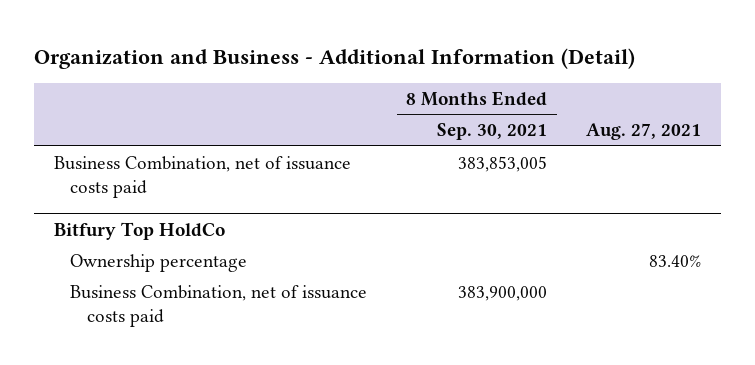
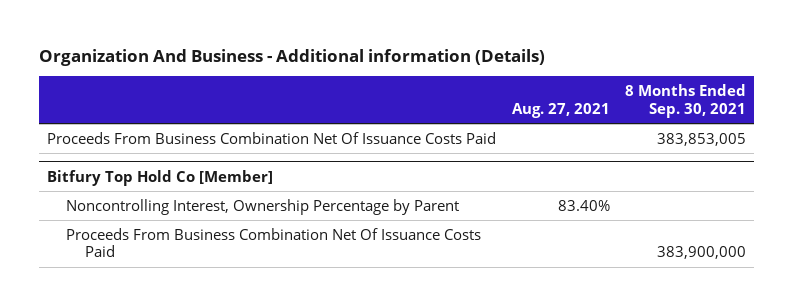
- Organization and Business - Additional Information (Detail)
+ Organization And Business - Additional information (Details)
- | 8 Months Ended Sep. 30, 2021 | Aug. 27, 2021
+ | Aug. 27, 2021 | 8 Months Ended Sep. 30, 2021
- Business Combination, net of issuance costs paid | 383,853,005 |
- Bitfury Top HoldCo
- Ownership percentage | | 83.40%
- Business Combination, net of issuance costs paid | 383,900,000 |
+ Proceeds From Business Combination Net Of Issuance Costs Paid | | 383,853,005
+ Bitfury Top Hold Co [Member]
+ Noncontrolling Interest, Ownership Percentage by Parent | 83.40% |
+ Proceeds From Business Combination Net Of Issuance Costs Paid | | 383,900,000

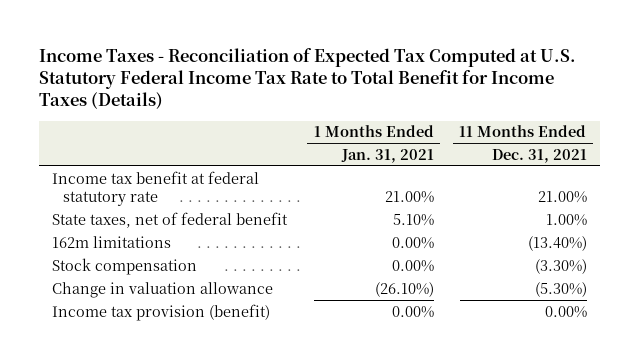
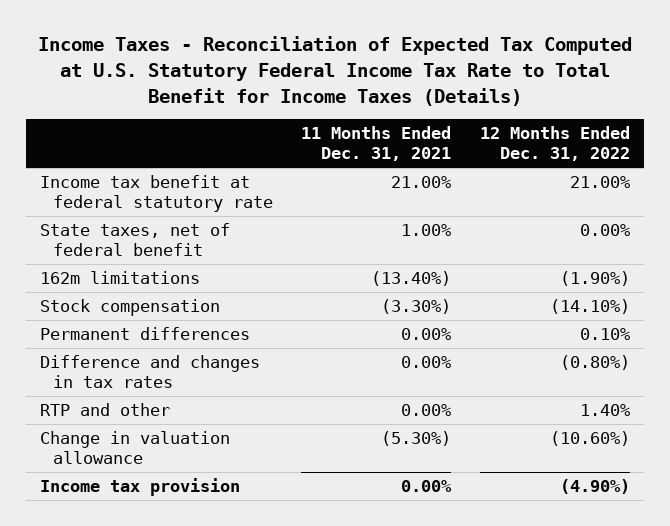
- | 1 Months Ended Jan. 31, 2021 | 11 Months Ended Dec. 31, 2021
+ | 11 Months Ended Dec. 31, 2021 | 12 Months Ended Dec. 31, 2022
+ Permanent differences | 0.00% | 0.10%
+ Difference and changes in tax rates | 0.00% | (0.80%)
+ RTP and other | 0.00% | 1.40%
- Income tax provision (benefit) | 0.00% | 0.00%
+ Income tax provision | 0.00% | (4.90%)

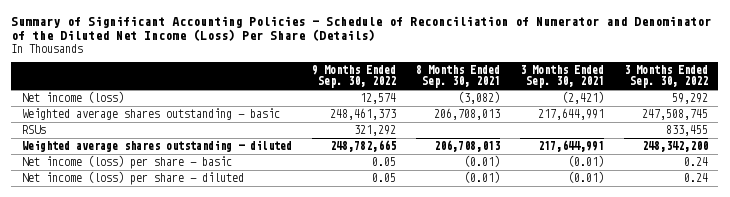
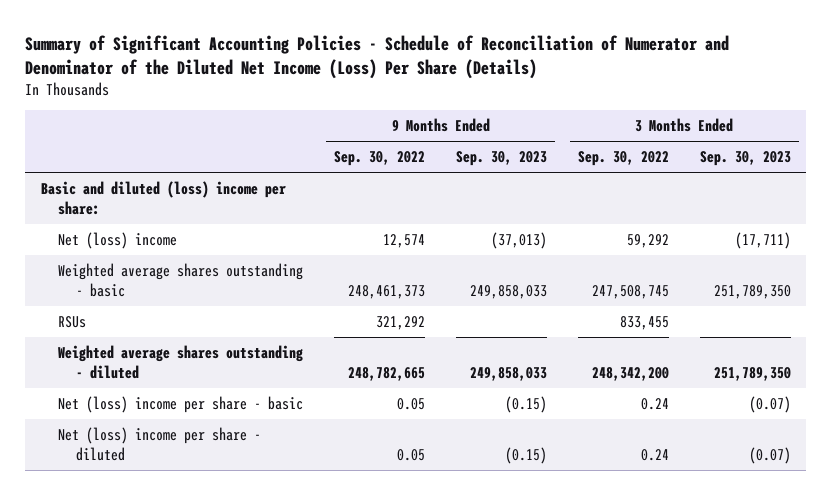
- | 9 Months Ended Sep. 30, 2022 | 8 Months Ended Sep. 30, 2021 | 3 Months Ended Sep. 30, 2021 | 3 Months Ended Sep. 30, 2022
+ | 9 Months Ended Sep. 30, 2022 | 9 Months Ended Sep. 30, 2023 | 3 Months Ended Sep. 30, 2022 | 3 Months Ended Sep. 30, 2023
- Net income (loss) | 12,574 | (3,082) | (2,421) | 59,292
+ Basic and diluted (loss) income per share:
+ Net (loss) income | 12,574 | (37,013) | 59,292 | (17,711)
- Net income (loss) per share - basic | 0.05 | (0.01) | (0.01) | 0.24
- Net income (loss) per share - diluted | 0.05 | (0.01) | (0.01) | 0.24
+ Net (loss) income per share - basic | 0.05 | (0.15) | 0.24 | (0.07)
+ Net (loss) income per share - diluted | 0.05 | (0.15) | 0.24 | (0.07)

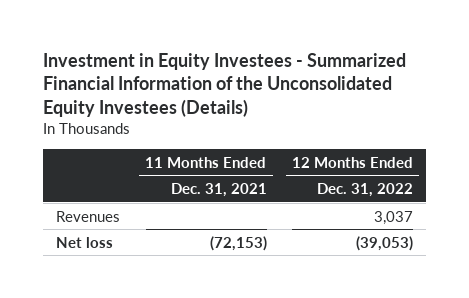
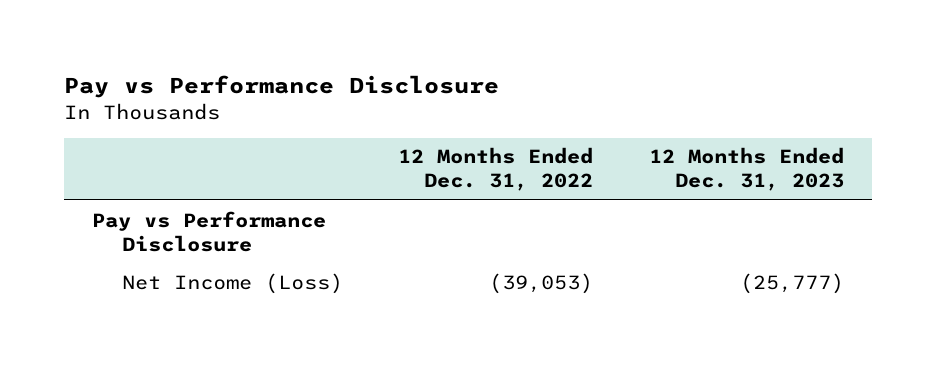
- Investment in Equity Investees - Summarized Financial Information of the Unconsolidated Equity Investees (Details)
+ Pay vs Performance Disclosure
- | 11 Months Ended Dec. 31, 2021 | 12 Months Ended Dec. 31, 2022
+ | 12 Months Ended Dec. 31, 2022 | 12 Months Ended Dec. 31, 2023
- Revenues | | 3,037
- Net loss | (72,153) | (39,053)
+ Pay vs Performance Disclosure
+ Net Income (Loss) | (39,053) | (25,777)

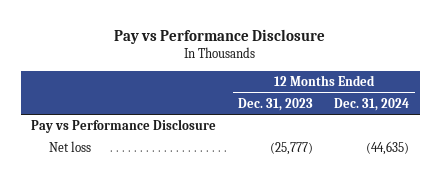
- | 12 Months Ended Dec. 31, 2022 | 12 Months Ended Dec. 31, 2023
+ | 12 Months Ended Dec. 31, 2023 | 12 Months Ended Dec. 31, 2024
- Net Income (Loss) | (39,053) | (25,777)
+ Net loss | (25,777) | (44,635)

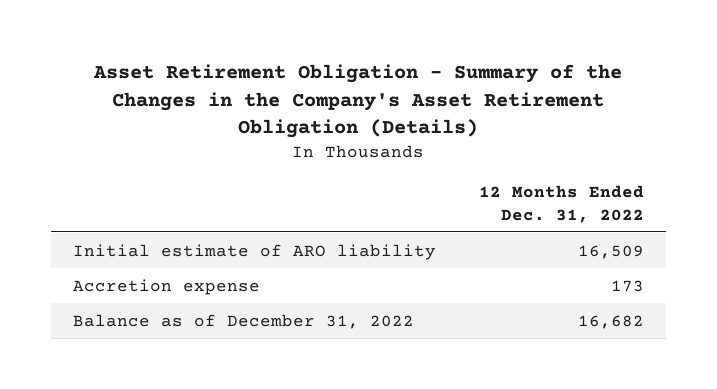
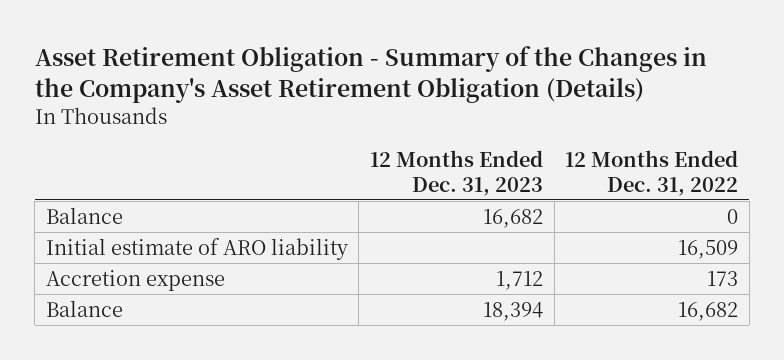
- | 12 Months Ended Dec. 31, 2022
+ | 12 Months Ended Dec. 31, 2023 | 12 Months Ended Dec. 31, 2022
+ Balance | 16,682 | 0
- Balance as of December 31, 2022 | 16,682
+ Balance | 18,394 | 16,682

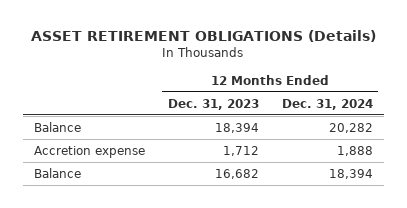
- Asset Retirement Obligation - Summary of the Changes in the Company's Asset Retirement Obligation (Details)
+ ASSET RETIREMENT OBLIGATIONS (Details)
- | 12 Months Ended Dec. 31, 2023 | 12 Months Ended Dec. 31, 2022
+ | 12 Months Ended Dec. 31, 2023 | 12 Months Ended Dec. 31, 2024
- Initial estimate of ARO liability | | 16,509
moved down: Accretion expense | 1,712 | 1,888
moved down: Balance | 16,682 | 18,394

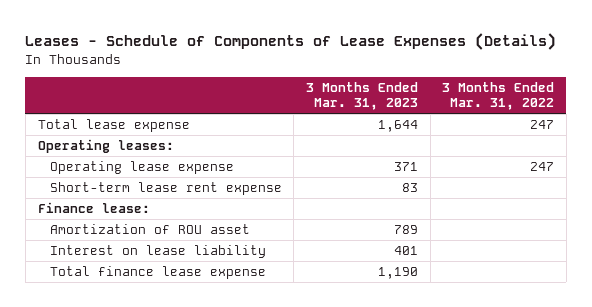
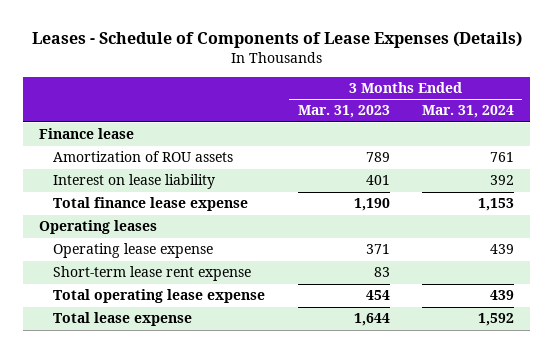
- | 3 Months Ended Mar. 31, 2023 | 3 Months Ended Mar. 31, 2022
+ | 3 Months Ended Mar. 31, 2023 | 3 Months Ended Mar. 31, 2024
- Operating leases:
- Finance lease:
- Amortization of ROU asset | 789 |
+ Finance lease
+ Amortization of ROU assets | 789 | 761
+ Operating leases
moved down: Operating lease expense | 371 | 439
moved down: Short-term lease rent expense | 83 |
+ Total operating lease expense | 454 | 439
moved down: Total lease expense | 1,644 | 1,592

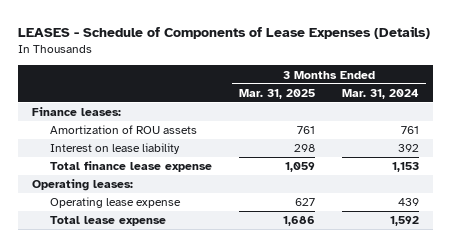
- Leases - Schedule of Components of Lease Expenses (Details)
+ LEASES - Schedule of Components of Lease Expenses (Details)
- | 3 Months Ended Mar. 31, 2023 | 3 Months Ended Mar. 31, 2024
+ | 3 Months Ended Mar. 31, 2025 | 3 Months Ended Mar. 31, 2024
- Finance lease
+ Finance leases:
- Operating leases
+ Operating leases:
- Short-term lease rent expense | 83 |
- Total operating lease expense | 454 | 439

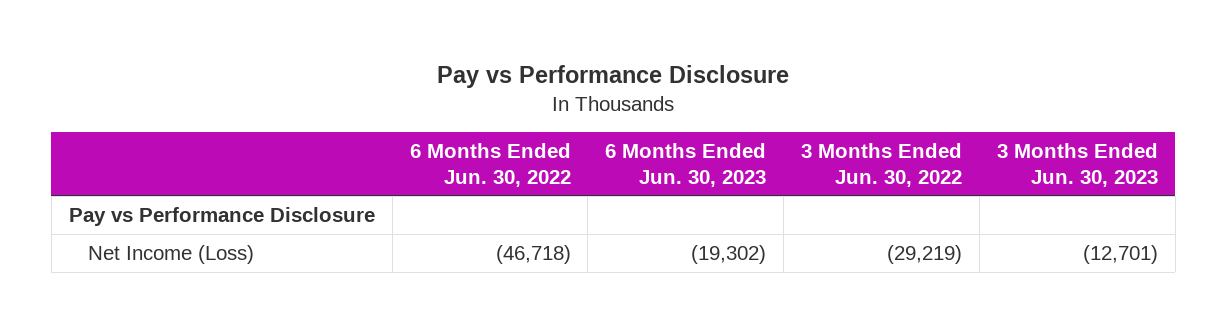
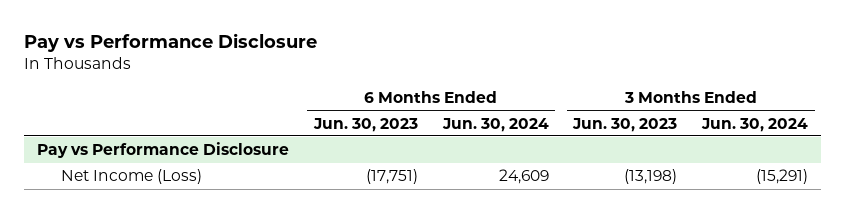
- | 6 Months Ended Jun. 30, 2022 | 6 Months Ended Jun. 30, 2023 | 3 Months Ended Jun. 30, 2022 | 3 Months Ended Jun. 30, 2023
+ | 6 Months Ended Jun. 30, 2023 | 6 Months Ended Jun. 30, 2024 | 3 Months Ended Jun. 30, 2023 | 3 Months Ended Jun. 30, 2024
- Net Income (Loss) | (46,718) | (19,302) | (29,219) | (12,701)
+ Net Income (Loss) | (17,751) | 24,609 | (13,198) | (15,291)

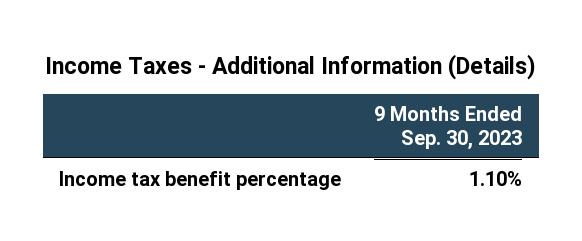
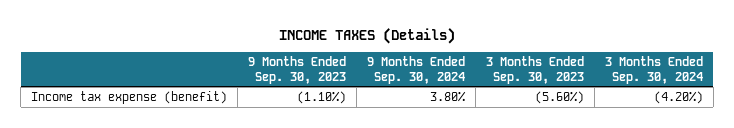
- Income Taxes - Additional Information (Details)
+ INCOME TAXES (Details)
- | 9 Months Ended Sep. 30, 2023
+ | 9 Months Ended Sep. 30, 2023 | 9 Months Ended Sep. 30, 2024 | 3 Months Ended Sep. 30, 2023 | 3 Months Ended Sep. 30, 2024
- Income tax benefit percentage | 1.10%
+ Income tax expense (benefit) | (1.10%) | 3.80% | (5.60%) | (4.20%)

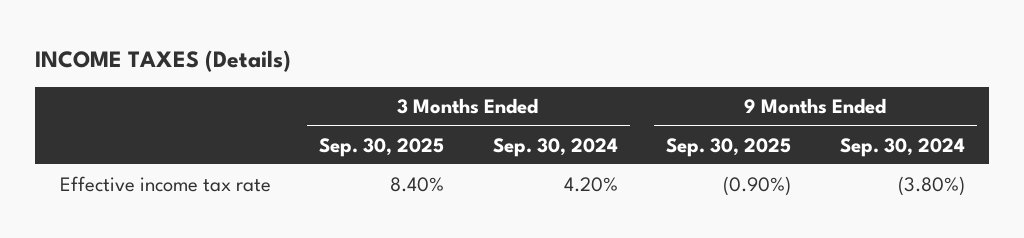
- | 9 Months Ended Sep. 30, 2023 | 9 Months Ended Sep. 30, 2024 | 3 Months Ended Sep. 30, 2023 | 3 Months Ended Sep. 30, 2024
+ | 3 Months Ended Sep. 30, 2025 | 3 Months Ended Sep. 30, 2024 | 9 Months Ended Sep. 30, 2025 | 9 Months Ended Sep. 30, 2024
- Income tax expense (benefit) | (1.10%) | 3.80% | (5.60%) | (4.20%)
+ Effective income tax rate | 8.40% | 4.20% | (0.90%) | (3.80%)

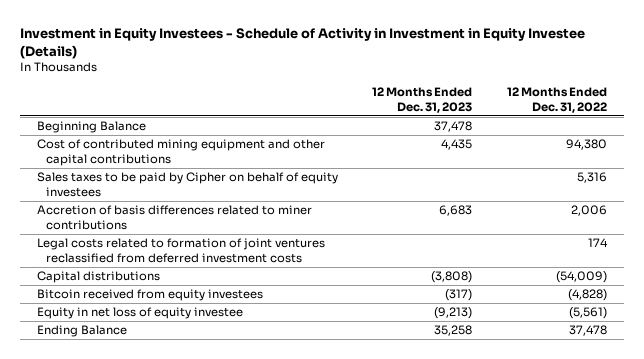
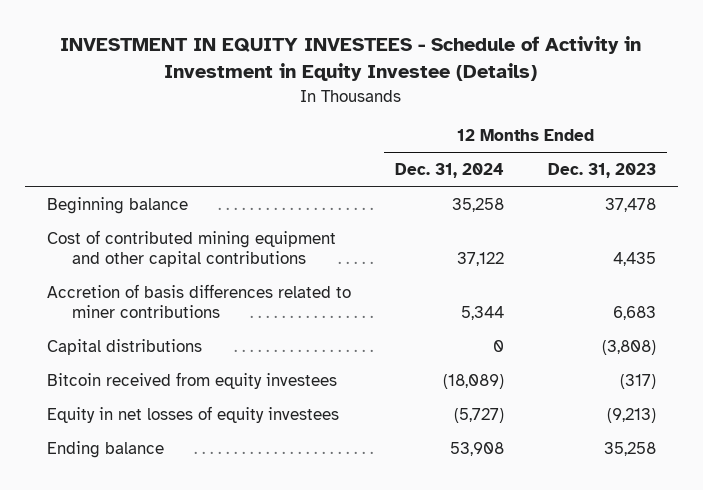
- Investment in Equity Investees - Schedule of Activity in Investment in Equity Investee (Details)
+ INVESTMENT IN EQUITY INVESTEES - Schedule of Activity in Investment in Equity Investee (Details)
- | 12 Months Ended Dec. 31, 2023 | 12 Months Ended Dec. 31, 2022
+ | 12 Months Ended Dec. 31, 2024 | 12 Months Ended Dec. 31, 2023
- Beginning Balance | 37,478 |
+ Beginning balance | 35,258 | 37,478
- Sales taxes to be paid by Cipher on behalf of equity investees | | 5,316
- Legal costs related to formation of joint ventures reclassified from deferred investment costs | | 174
- Equity in net loss of equity investee | (9,213) | (5,561)
- Ending Balance | 35,258 | 37,478
+ Equity in net losses of equity investees | (5,727) | (9,213)
+ Ending balance | 53,908 | 35,258

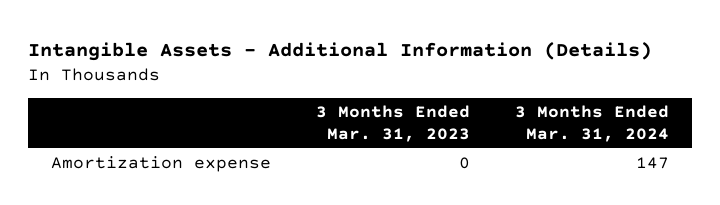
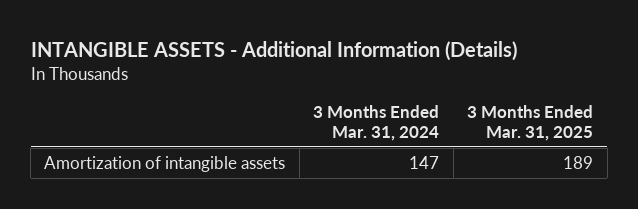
- Intangible Assets - Additional Information (Details)
+ INTANGIBLE ASSETS - Additional Information (Details)
- | 3 Months Ended Mar. 31, 2023 | 3 Months Ended Mar. 31, 2024
+ | 3 Months Ended Mar. 31, 2024 | 3 Months Ended Mar. 31, 2025
- Amortization expense | 0 | 147
+ Amortization of intangible assets | 147 | 189

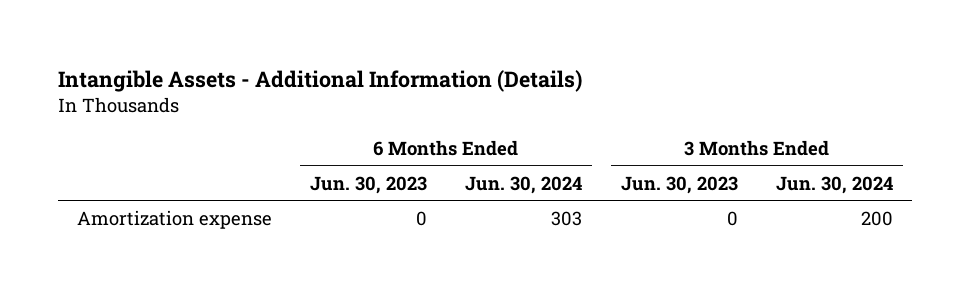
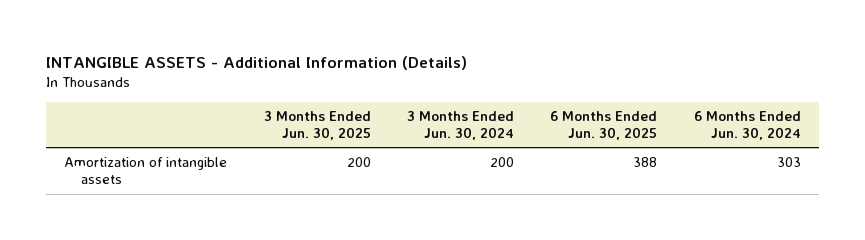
- Intangible Assets - Additional Information (Details)
+ INTANGIBLE ASSETS - Additional Information (Details)
- | 6 Months Ended Jun. 30, 2023 | 6 Months Ended Jun. 30, 2024 | 3 Months Ended Jun. 30, 2023 | 3 Months Ended Jun. 30, 2024
+ | 3 Months Ended Jun. 30, 2025 | 3 Months Ended Jun. 30, 2024 | 6 Months Ended Jun. 30, 2025 | 6 Months Ended Jun. 30, 2024
- Amortization expense | 0 | 303 | 0 | 200
+ Amortization of intangible assets | 200 | 200 | 388 | 303

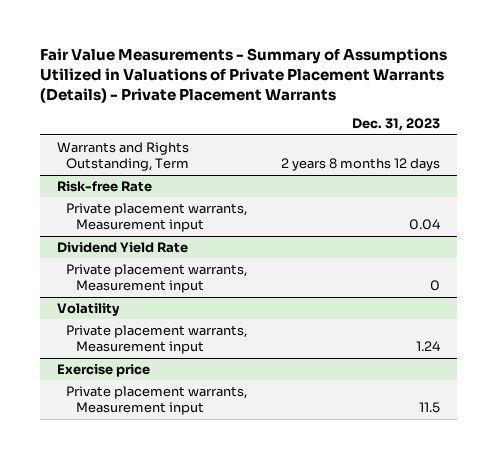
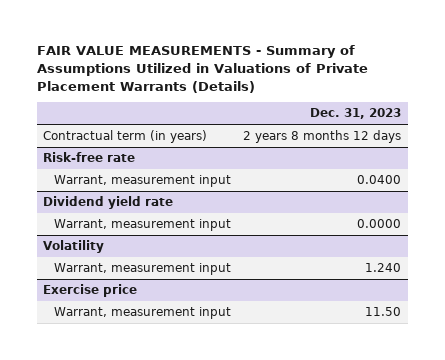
- Fair Value Measurements - Summary of Assumptions Utilized in Valuations of Private Placement Warrants (Details) - Private Placement Warrants
+ FAIR VALUE MEASUREMENTS - Summary of Assumptions Utilized in Valuations of Private Placement Warrants (Details)
- Warrants and Rights Outstanding, Term | 2 years 8 months 12 days
- Risk-free Rate
- Private placement warrants, Measurement input | 0.04
- Dividend Yield Rate
- Private placement warrants, Measurement input | 0
+ Contractual term (in years) | 2 years 8 months 12 days
+ Risk-free rate
+ Warrant, measurement input | 0.0400
+ Dividend yield rate
+ Warrant, measurement input | 0.0000
@ Volatility
- Private placement warrants, Measurement input | 1.24
+ Warrant, measurement input | 1.240
@ Exercise price
- Private placement warrants, Measurement input | 11.5
+ Warrant, measurement input | 11.50

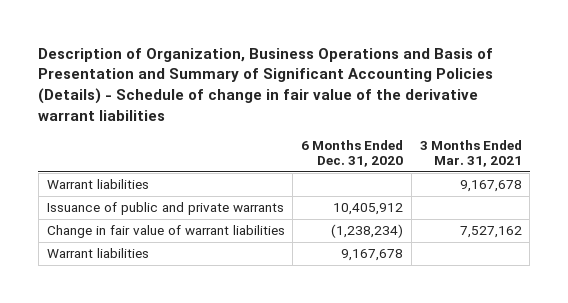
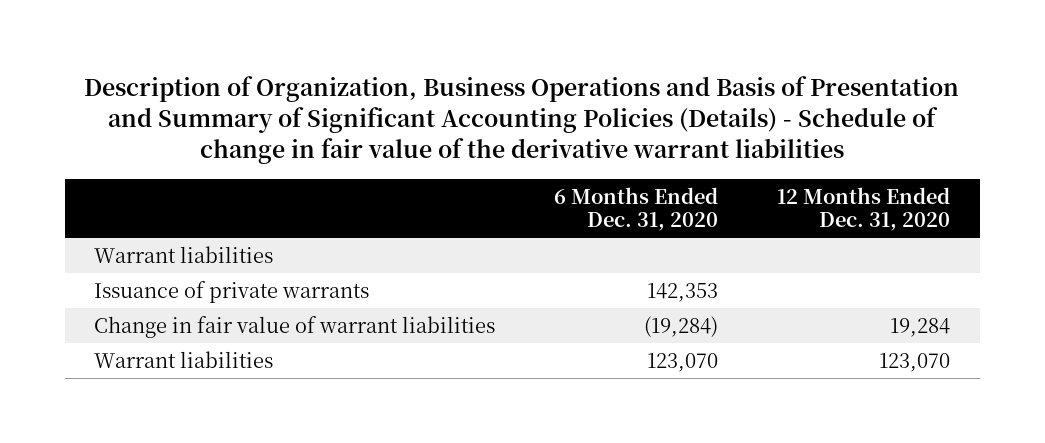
- | 6 Months Ended Dec. 31, 2020 | 3 Months Ended Mar. 31, 2021
+ | 6 Months Ended Dec. 31, 2020 | 12 Months Ended Dec. 31, 2020
- Issuance of public and private warrants | 10,405,912 |
- Change in fair value of warrant liabilities | (1,238,234) | 7,527,162
- Warrant liabilities | 9,167,678 |
+ Issuance of private warrants | 142,353 |
+ Change in fair value of warrant liabilities | (19,284) | 19,284
+ Warrant liabilities | 123,070 | 123,070

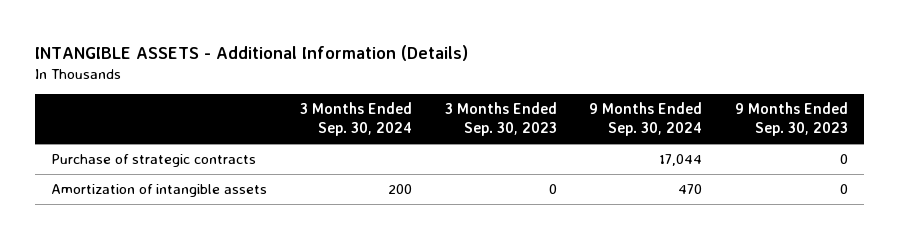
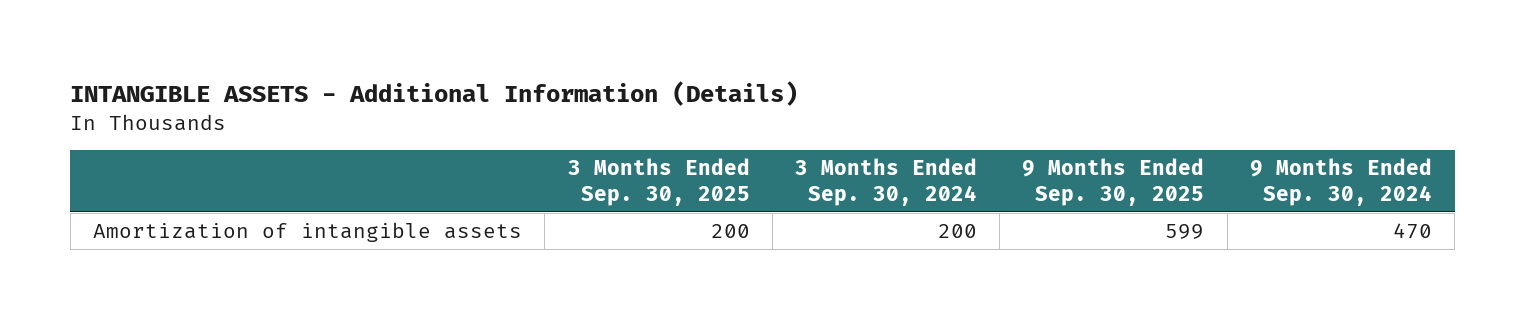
- | 3 Months Ended Sep. 30, 2024 | 3 Months Ended Sep. 30, 2023 | 9 Months Ended Sep. 30, 2024 | 9 Months Ended Sep. 30, 2023
+ | 3 Months Ended Sep. 30, 2025 | 3 Months Ended Sep. 30, 2024 | 9 Months Ended Sep. 30, 2025 | 9 Months Ended Sep. 30, 2024
- Purchase of strategic contracts | | | 17,044 | 0

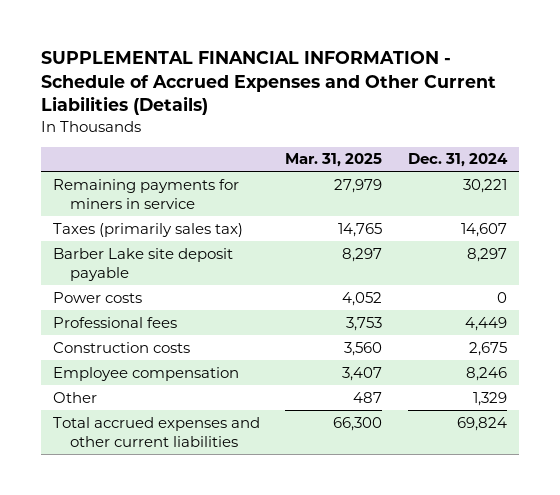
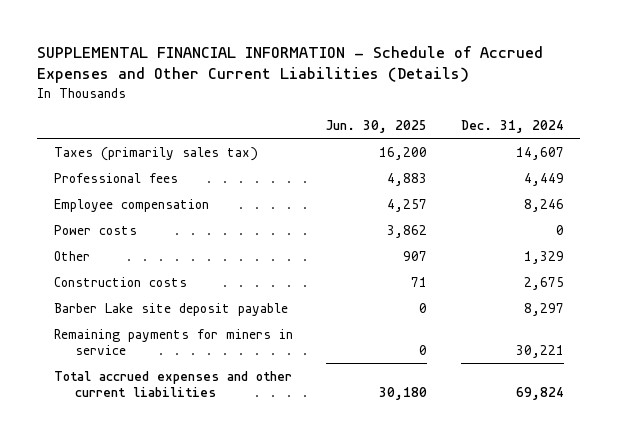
- | Mar. 31, 2025 | Dec. 31, 2024
+ | Jun. 30, 2025 | Dec. 31, 2024
moved down: Power costs | 3,862 | 0
moved down: Construction costs | 71 | 2,675
moved down: Barber Lake site deposit payable | 0 | 8,297
moved down: Remaining payments for miners in service | 0 | 30,221

